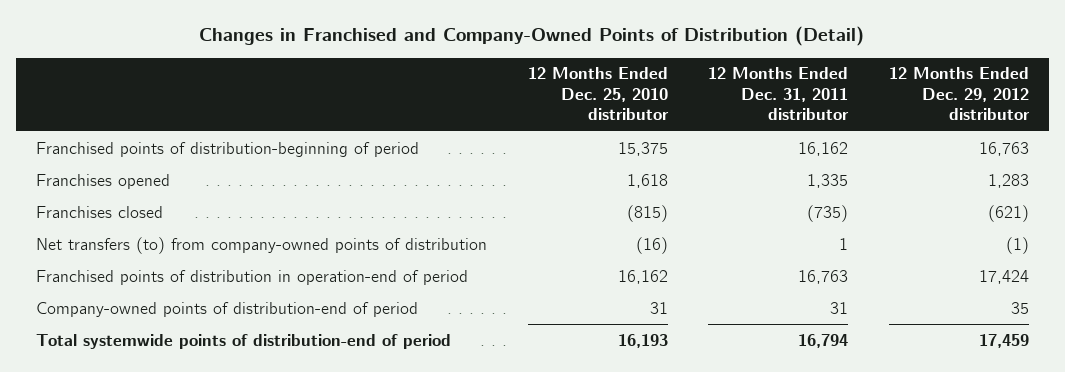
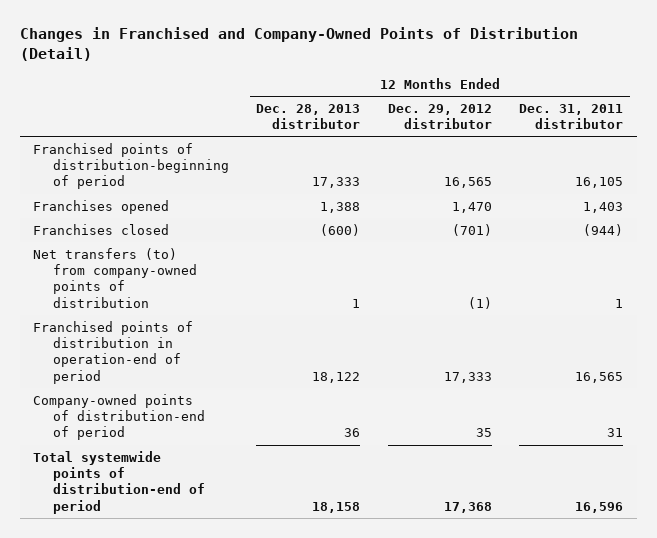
- | 12 Months Ended Dec. 25, 2010 distributor | 12 Months Ended Dec. 31, 2011 distributor | 12 Months Ended Dec. 29, 2012 distributor
+ | 12 Months Ended Dec. 28, 2013 distributor | 12 Months Ended Dec. 29, 2012 distributor | 12 Months Ended Dec. 31, 2011 distributor
- Franchised points of distribution-beginning of period | 15,375 | 16,162 | 16,763
- Franchises opened | 1,618 | 1,335 | 1,283
- Franchises closed | (815) | (735) | (621)
+ Franchised points of distribution-beginning of period | 17,333 | 16,565 | 16,105
+ Franchises opened | 1,388 | 1,470 | 1,403
+ Franchises closed | (600) | (701) | (944)
- Franchised points of distribution in operation-end of period | 16,162 | 16,763 | 17,424
+ Franchised points of distribution in operation-end of period | 18,122 | 17,333 | 16,565
- Total systemwide points of distribution-end of period | 16,193 | 16,794 | 17,459
+ Total systemwide points of distribution-end of period | 18,158 | 17,368 | 16,596

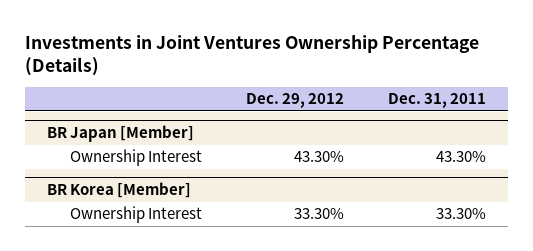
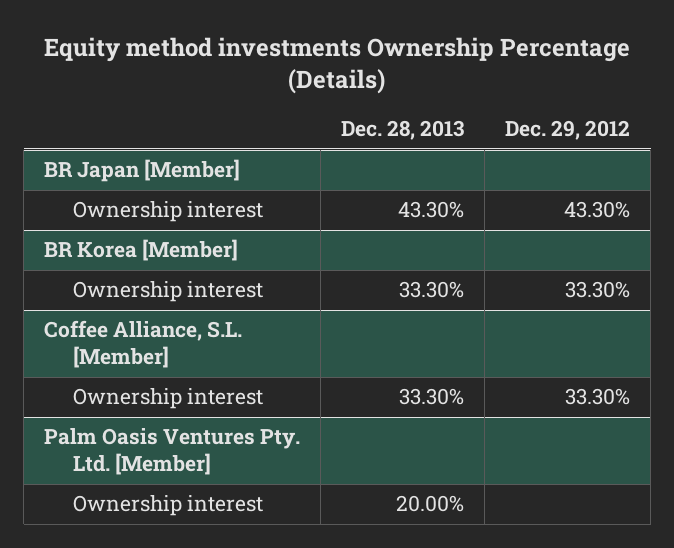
- Investments in Joint Ventures Ownership Percentage (Details)
+ Equity method investments Ownership Percentage (Details)
- | Dec. 29, 2012 | Dec. 31, 2011
+ | Dec. 28, 2013 | Dec. 29, 2012
@ BR Japan [Member]
- Ownership Interest | 43.30% | 43.30%
+ Ownership interest | 43.30% | 43.30%
@ BR Korea [Member]
- Ownership Interest | 33.30% | 33.30%
+ Ownership interest | 33.30% | 33.30%
+ Coffee Alliance, S.L. [Member]
+ Ownership interest | 33.30% | 33.30%
+ Palm Oasis Ventures Pty. Ltd. [Member]
+ Ownership interest | 20.00% |

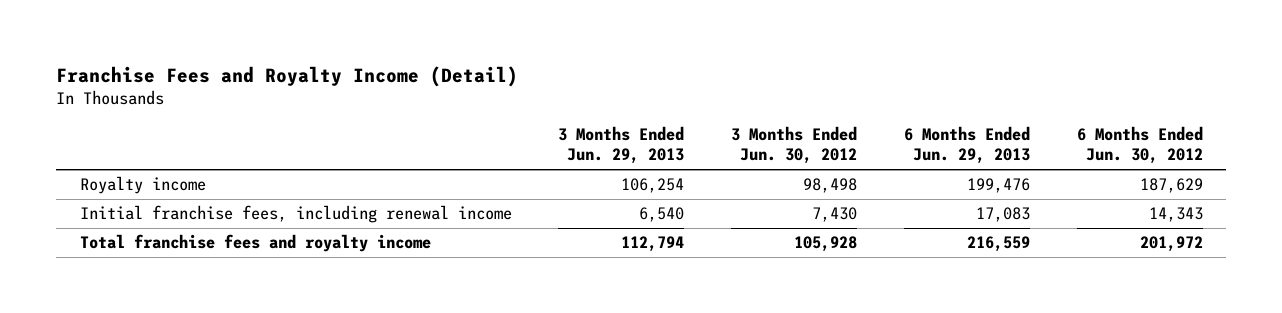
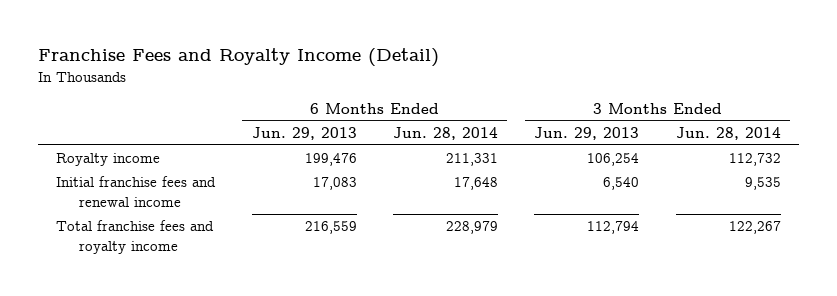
- | 3 Months Ended Jun. 29, 2013 | 3 Months Ended Jun. 30, 2012 | 6 Months Ended Jun. 29, 2013 | 6 Months Ended Jun. 30, 2012
+ | 6 Months Ended Jun. 29, 2013 | 6 Months Ended Jun. 28, 2014 | 3 Months Ended Jun. 29, 2013 | 3 Months Ended Jun. 28, 2014
- Initial franchise fees, including renewal income | 6,540 | 7,430 | 17,083 | 14,343
+ Initial franchise fees and renewal income | 17,083 | 17,648 | 6,540 | 9,535

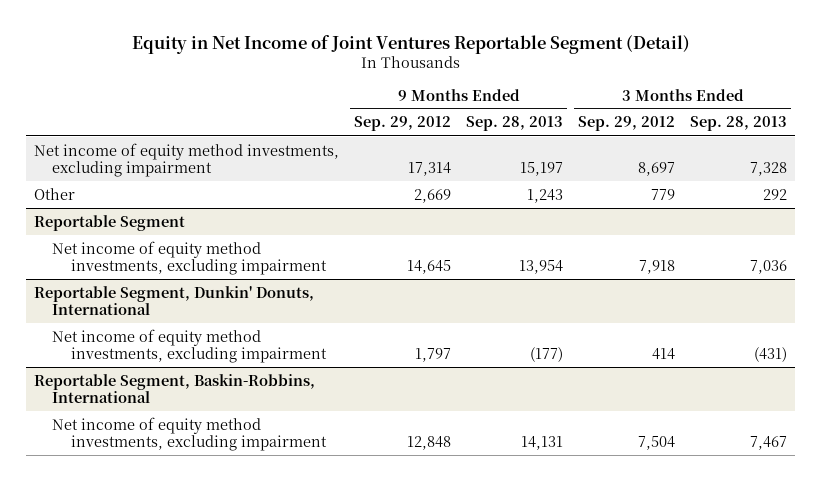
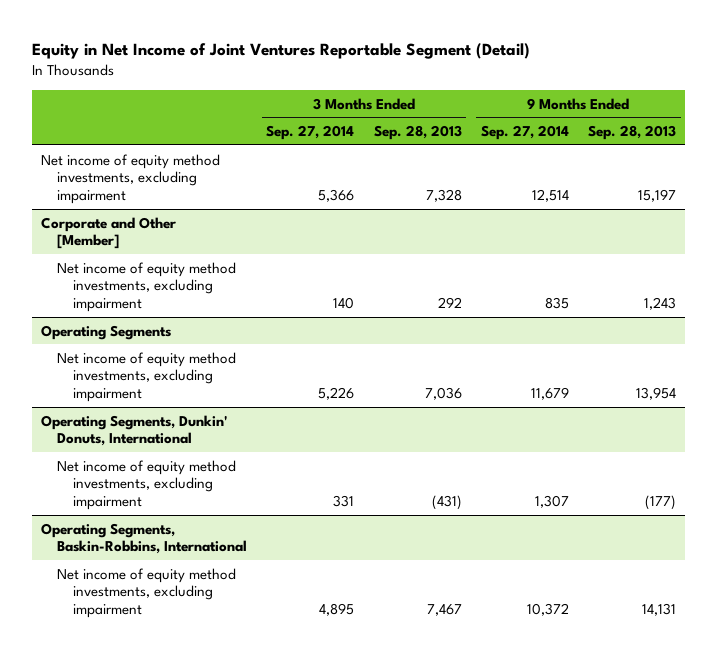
- | 9 Months Ended Sep. 29, 2012 | 9 Months Ended Sep. 28, 2013 | 3 Months Ended Sep. 29, 2012 | 3 Months Ended Sep. 28, 2013
+ | 3 Months Ended Sep. 27, 2014 | 3 Months Ended Sep. 28, 2013 | 9 Months Ended Sep. 27, 2014 | 9 Months Ended Sep. 28, 2013
- Other | 2,669 | 1,243 | 779 | 292
- Reportable Segment
+ Corporate and Other [Member]
+ Net income of equity method investments, excluding impairment | 140 | 292 | 835 | 1,243
+ Operating Segments
- Reportable Segment, Dunkin' Donuts, International
+ Operating Segments, Dunkin' Donuts, International
- Reportable Segment, Baskin-Robbins, International
+ Operating Segments, Baskin-Robbins, International

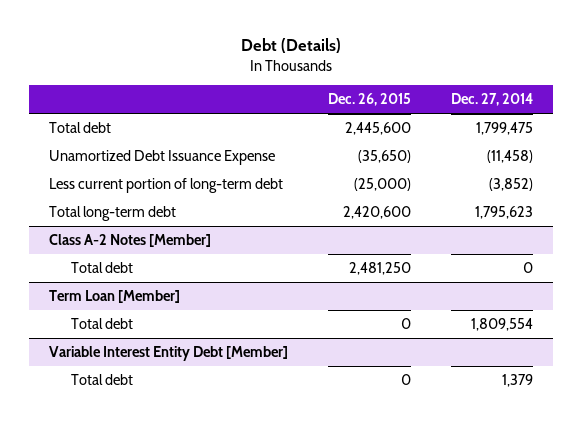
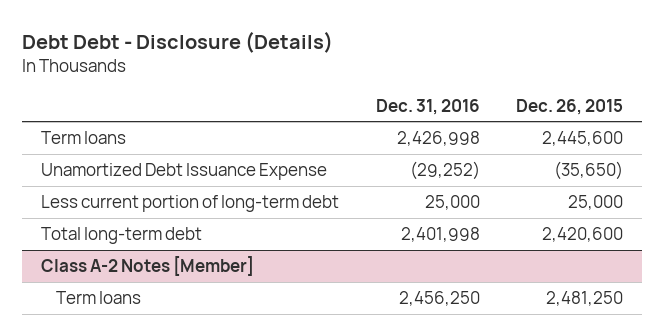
- Debt (Details)
+ Debt Debt - Disclosure (Details)
- | Dec. 26, 2015 | Dec. 27, 2014
+ | Dec. 31, 2016 | Dec. 26, 2015
- Total debt | 2,445,600 | 1,799,475
+ Term loans | 2,426,998 | 2,445,600
- Less current portion of long-term debt | (25,000) | (3,852)
+ Less current portion of long-term debt | 25,000 | 25,000
@ Class A-2 Notes [Member]
- Total debt | 2,481,250 | 0
- Term Loan [Member]
- Total debt | 0 | 1,809,554
- Variable Interest Entity Debt [Member]
- Total debt | 0 | 1,379
@ Class A-2 Notes [Member]
+ Term loans | 2,456,250 | 2,481,250

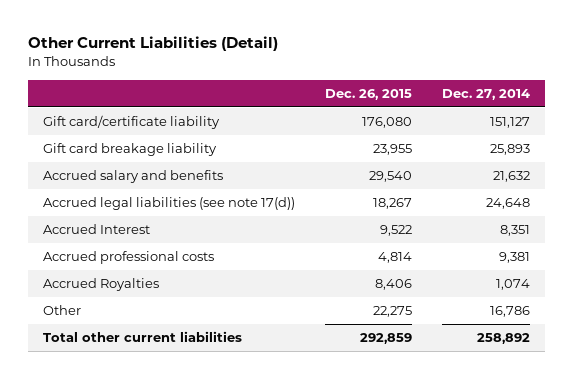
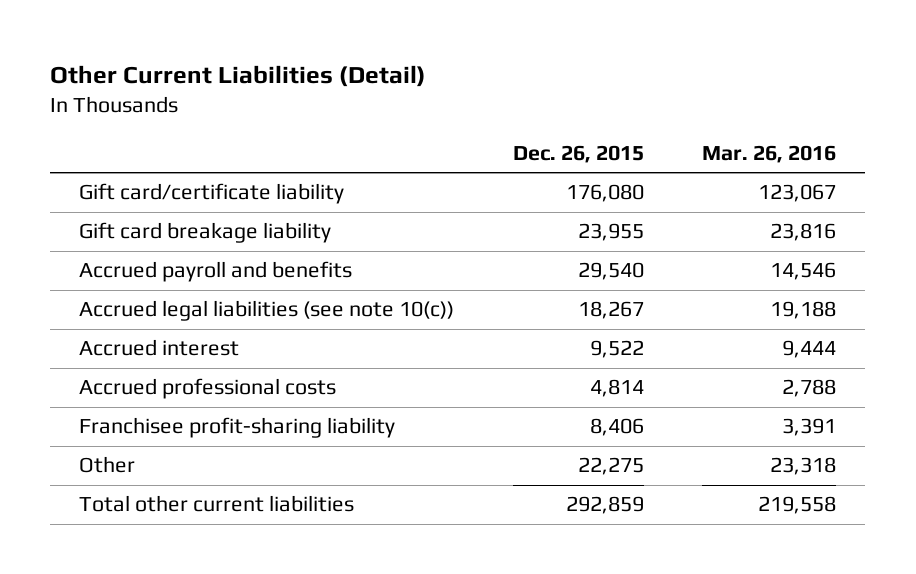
- | Dec. 26, 2015 | Dec. 27, 2014
+ | Dec. 26, 2015 | Mar. 26, 2016
- Accrued salary and benefits | 29,540 | 21,632
- Accrued legal liabilities (see note 17(d)) | 18,267 | 24,648
- Accrued Interest | 9,522 | 8,351
+ Accrued payroll and benefits | 29,540 | 14,546
+ Accrued legal liabilities (see note 10(c)) | 18,267 | 19,188
+ Accrued interest | 9,522 | 9,444
- Accrued Royalties | 8,406 | 1,074
+ Franchisee profit-sharing liability | 8,406 | 3,391

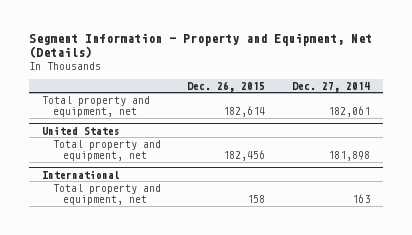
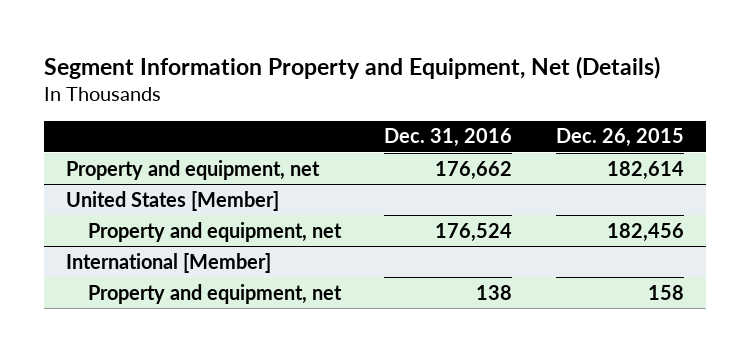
- Segment Information - Property and Equipment, Net (Details)
+ Segment Information Property and Equipment, Net (Details)
- | Dec. 26, 2015 | Dec. 27, 2014
+ | Dec. 31, 2016 | Dec. 26, 2015
- Total property and equipment, net | 182,614 | 182,061
- United States
- Total property and equipment, net | 182,456 | 181,898
- International
- Total property and equipment, net | 158 | 163
+ Property and equipment, net | 176,662 | 182,614
+ United States [Member]
+ Property and equipment, net | 176,524 | 182,456
+ International [Member]
+ Property and equipment, net | 138 | 158

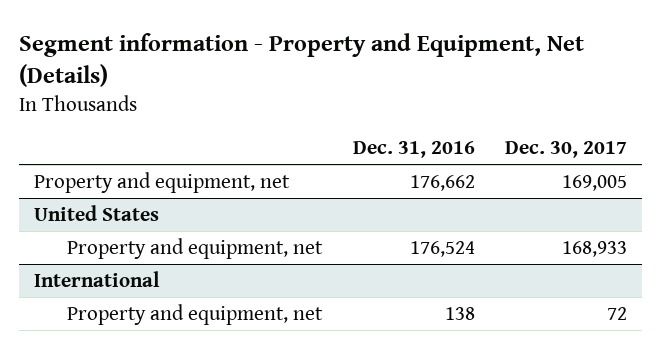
- Segment Information Property and Equipment, Net (Details)
+ Segment information - Property and Equipment, Net (Details)
- | Dec. 31, 2016 | Dec. 26, 2015
+ | Dec. 31, 2016 | Dec. 30, 2017
- United States [Member]
+ United States
- International [Member]
+ International

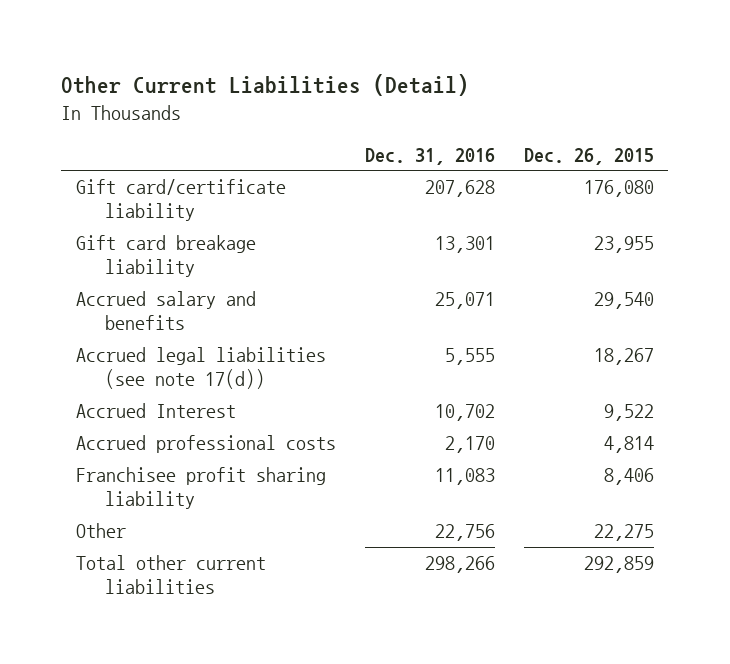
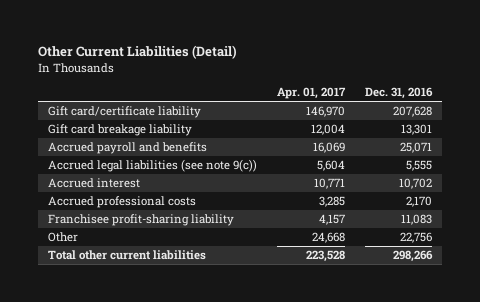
- | Dec. 31, 2016 | Dec. 26, 2015
+ | Apr. 01, 2017 | Dec. 31, 2016
- Accrued salary and benefits | 25,071 | 29,540
- Accrued legal liabilities (see note 17(d)) | 5,555 | 18,267
- Accrued Interest | 10,702 | 9,522
+ Accrued payroll and benefits | 16,069 | 25,071
+ Accrued legal liabilities (see note 9(c)) | 5,604 | 5,555
+ Accrued interest | 10,771 | 10,702
- Franchisee profit sharing liability | 11,083 | 8,406
+ Franchisee profit-sharing liability | 4,157 | 11,083

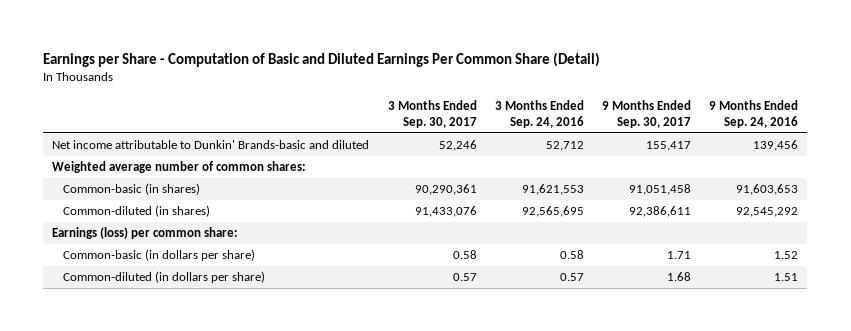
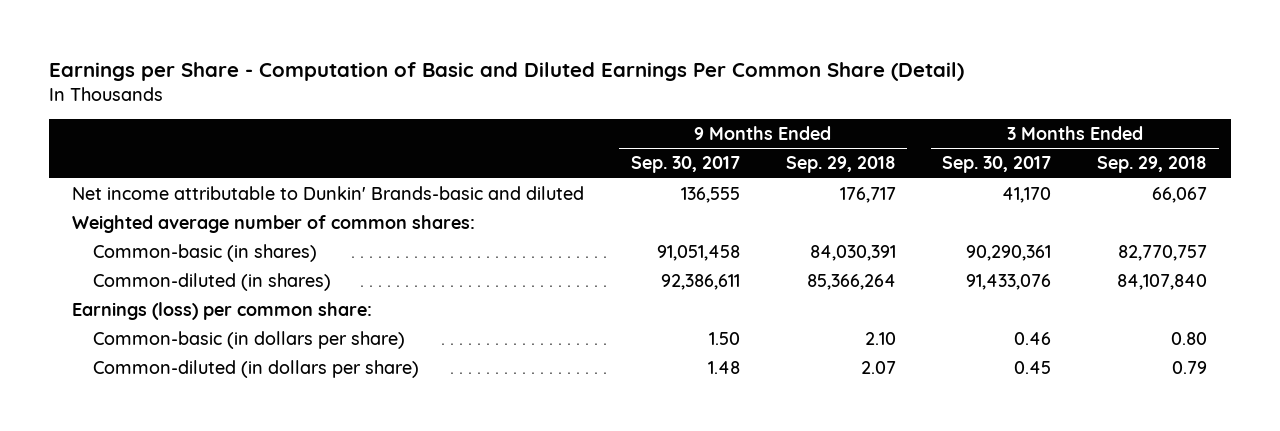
- | 3 Months Ended Sep. 30, 2017 | 3 Months Ended Sep. 24, 2016 | 9 Months Ended Sep. 30, 2017 | 9 Months Ended Sep. 24, 2016
+ | 9 Months Ended Sep. 30, 2017 | 9 Months Ended Sep. 29, 2018 | 3 Months Ended Sep. 30, 2017 | 3 Months Ended Sep. 29, 2018
- Net income attributable to Dunkin' Brands-basic and diluted | 52,246 | 52,712 | 155,417 | 139,456
+ Net income attributable to Dunkin' Brands-basic and diluted | 136,555 | 176,717 | 41,170 | 66,067
- Common-basic (in dollars per share) | 0.58 | 0.58 | 1.71 | 1.52
- Common-diluted (in dollars per share) | 0.57 | 0.57 | 1.68 | 1.51
+ Common-basic (in dollars per share) | 1.50 | 2.10 | 0.46 | 0.80
+ Common-diluted (in dollars per share) | 1.48 | 2.07 | 0.45 | 0.79

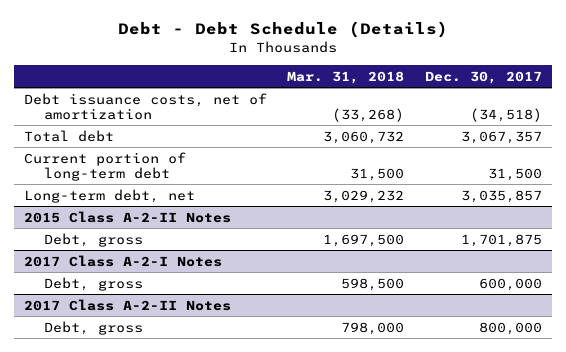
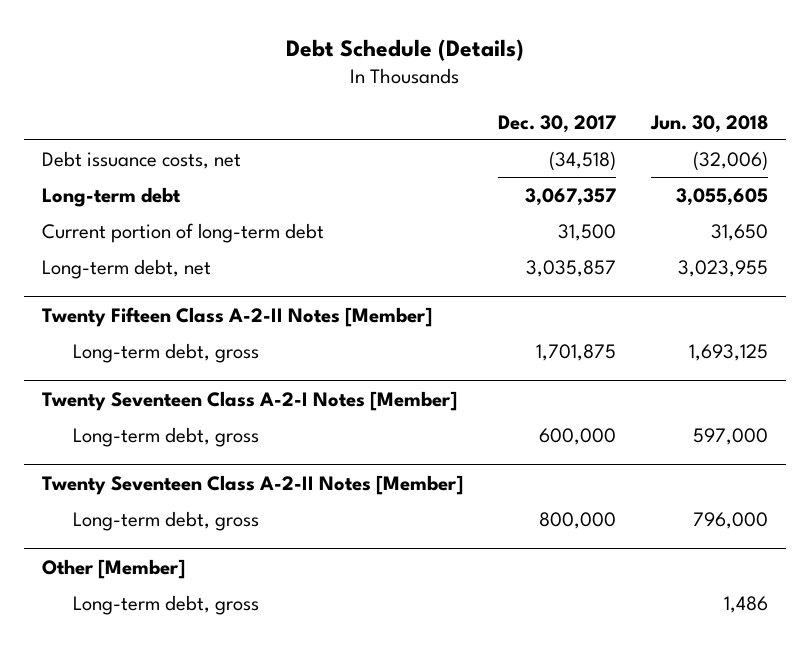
- Debt - Debt Schedule (Details)
+ Debt Schedule (Details)
- | Mar. 31, 2018 | Dec. 30, 2017
+ | Dec. 30, 2017 | Jun. 30, 2018
- Debt issuance costs, net of amortization | (33,268) | (34,518)
- Total debt | 3,060,732 | 3,067,357
+ Debt issuance costs, net | (34,518) | (32,006)
+ Long-term debt | 3,067,357 | 3,055,605
- 2015 Class A-2-II Notes
- Debt, gross | 1,697,500 | 1,701,875
- 2017 Class A-2-I Notes
- Debt, gross | 598,500 | 600,000
- 2017 Class A-2-II Notes
- Debt, gross | 798,000 | 800,000
+ Twenty Fifteen Class A-2-II Notes [Member]
+ Long-term debt, gross | 1,701,875 | 1,693,125
+ Twenty Seventeen Class A-2-I Notes [Member]
+ Long-term debt, gross | 600,000 | 597,000
+ Twenty Seventeen Class A-2-II Notes [Member]
+ Long-term debt, gross | 800,000 | 796,000
+ Other [Member]
+ Long-term debt, gross | | 1,486

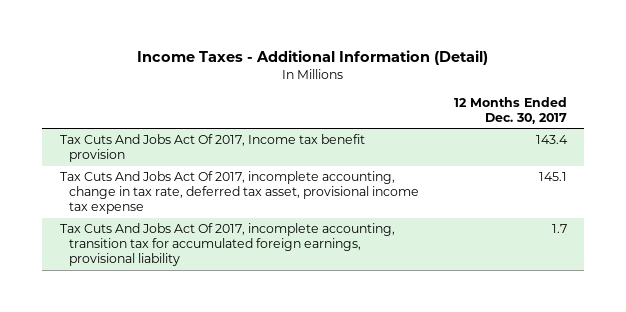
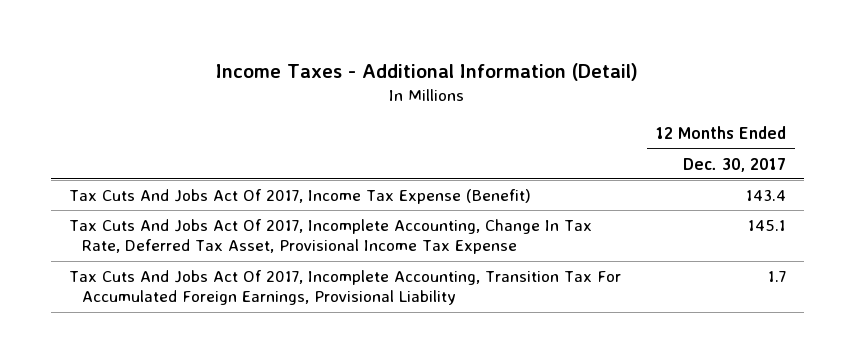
- Tax Cuts And Jobs Act Of 2017, Income tax benefit provision | 143.4
- Tax Cuts And Jobs Act Of 2017, incomplete accounting, change in tax rate, deferred tax asset, provisional income tax expense | 145.1
- Tax Cuts And Jobs Act Of 2017, incomplete accounting, transition tax for accumulated foreign earnings, provisional liability | 1.7
+ Tax Cuts And Jobs Act Of 2017, Income Tax Expense (Benefit) | 143.4
+ Tax Cuts And Jobs Act Of 2017, Incomplete Accounting, Change In Tax Rate, Deferred Tax Asset, Provisional Income Tax Expense | 145.1
+ Tax Cuts And Jobs Act Of 2017, Incomplete Accounting, Transition Tax For Accumulated Foreign Earnings, Provisional Liability | 1.7

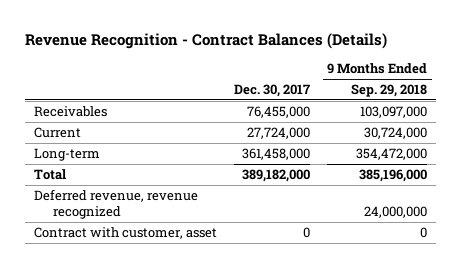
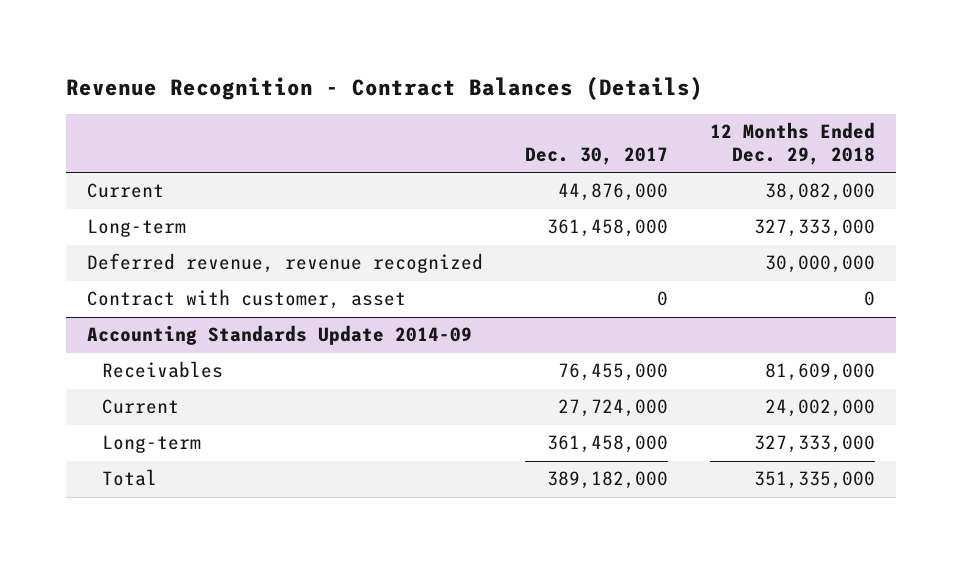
- | Dec. 30, 2017 | 9 Months Ended Sep. 29, 2018
+ | Dec. 30, 2017 | 12 Months Ended Dec. 29, 2018
+ Current | 44,876,000 | 38,082,000
+ Long-term | 361,458,000 | 327,333,000
moved up: Deferred revenue, revenue recognized | | 30,000,000
moved up: Contract with customer, asset | 0 | 0
+ Accounting Standards Update 2014-09

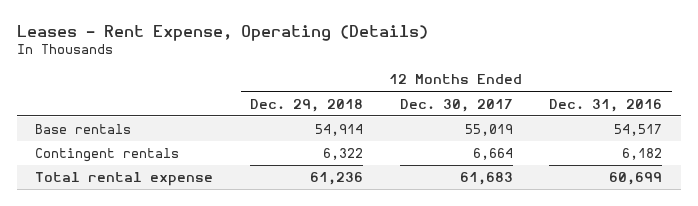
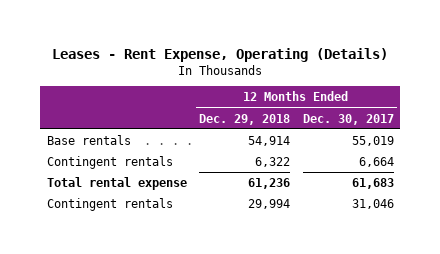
- | 12 Months Ended Dec. 29, 2018 | 12 Months Ended Dec. 30, 2017 | 12 Months Ended Dec. 31, 2016
+ | 12 Months Ended Dec. 29, 2018 | 12 Months Ended Dec. 30, 2017
+ Contingent rentals | 29,994 | 31,046

